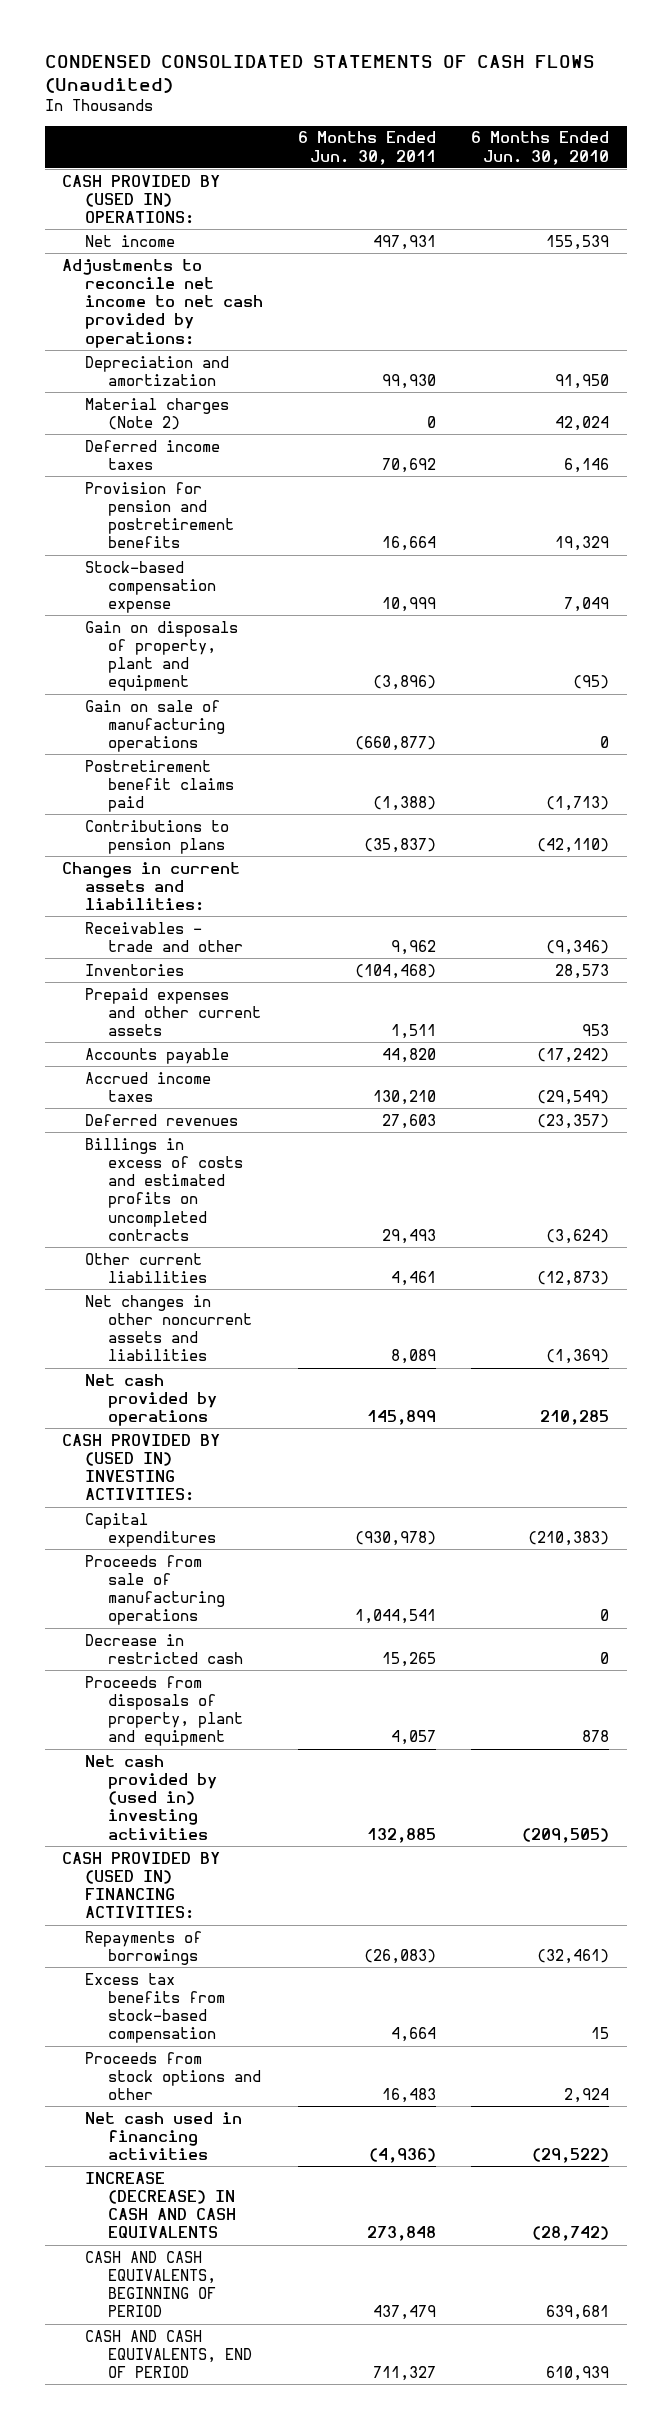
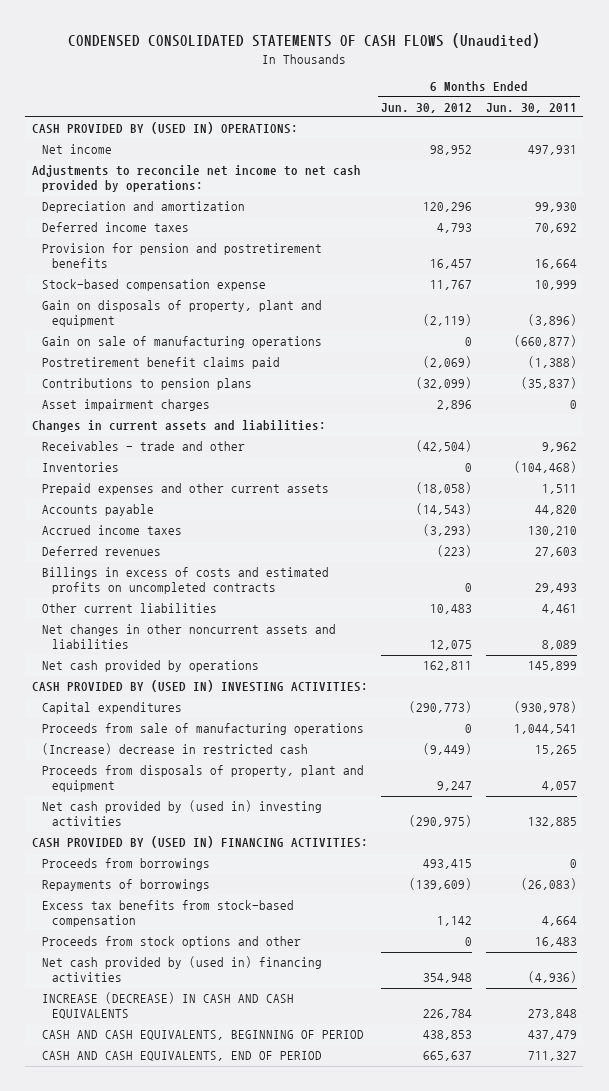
- | 6 Months Ended Jun. 30, 2011 | 6 Months Ended Jun. 30, 2010
+ | 6 Months Ended Jun. 30, 2012 | 6 Months Ended Jun. 30, 2011
- Material charges (Note 2) | 0 | 42,024
+ Asset impairment charges | 2,896 | 0
- Decrease in restricted cash | 15,265 | 0
+ (Increase) decrease in restricted cash | (9,449) | 15,265
+ Proceeds from borrowings | 493,415 | 0
- Net cash used in financing activities | (4,936) | (29,522)
+ Net cash provided by (used in) financing activities | 354,948 | (4,936)

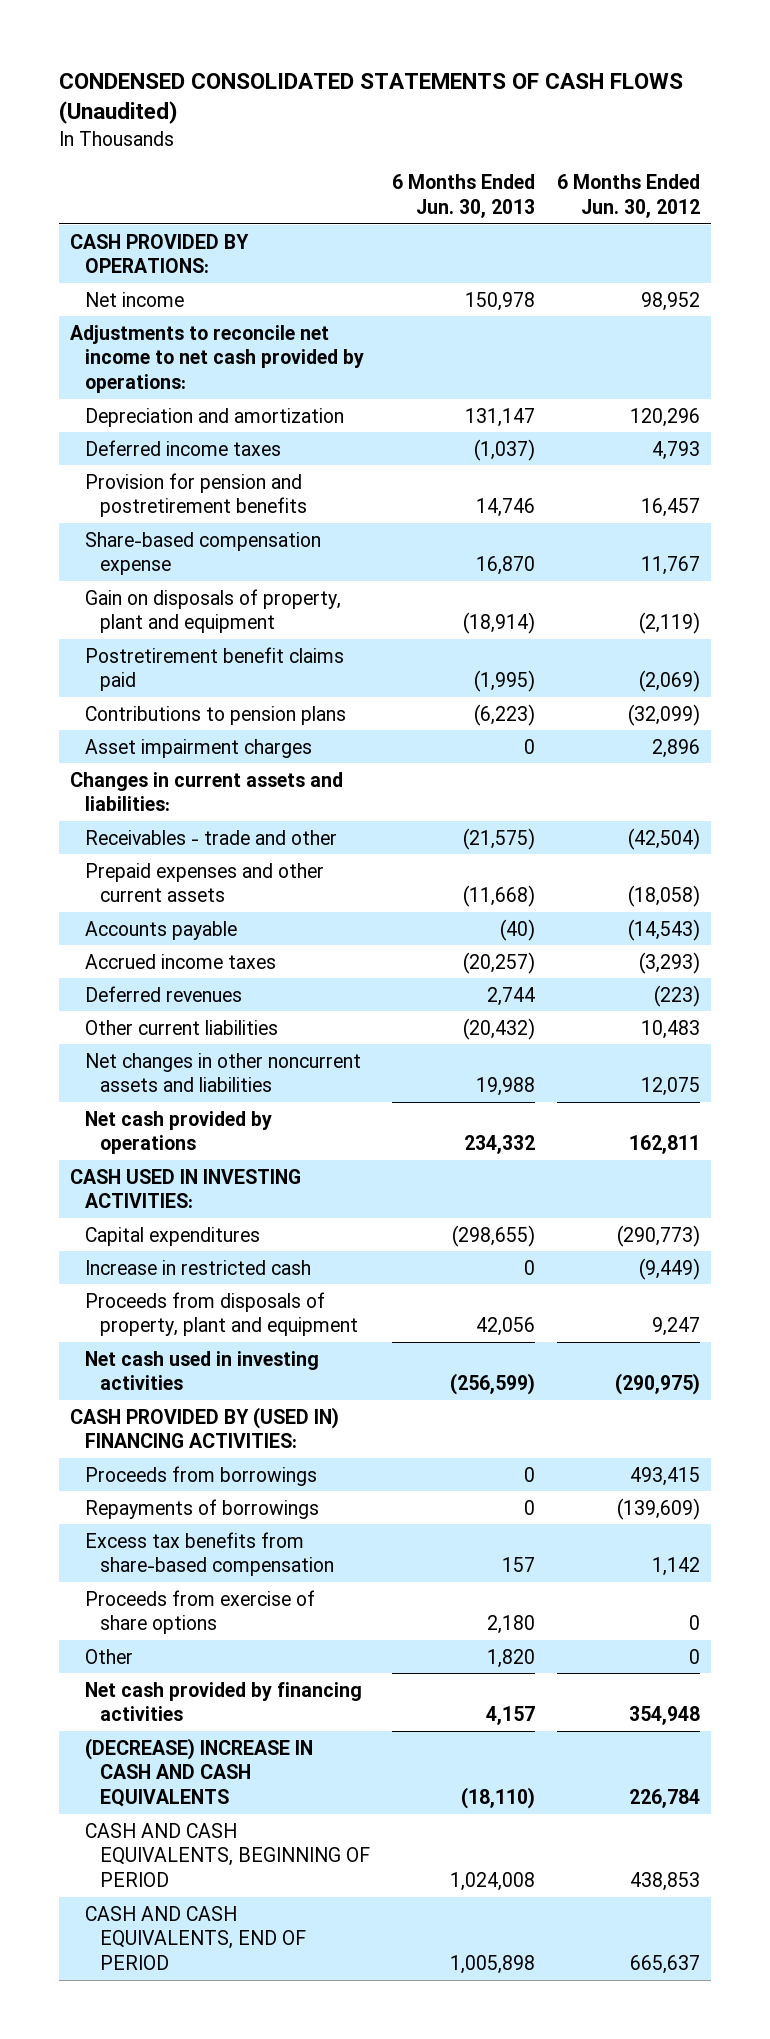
- | 6 Months Ended Jun. 30, 2012 | 6 Months Ended Jun. 30, 2011
+ | 6 Months Ended Jun. 30, 2013 | 6 Months Ended Jun. 30, 2012
- CASH PROVIDED BY (USED IN) OPERATIONS:
+ CASH PROVIDED BY OPERATIONS:
- Stock-based compensation expense | 11,767 | 10,999
+ Share-based compensation expense | 16,870 | 11,767
- Gain on sale of manufacturing operations | 0 | (660,877)
- Inventories | 0 | (104,468)
- Billings in excess of costs and estimated profits on uncompleted contracts | 0 | 29,493
- CASH PROVIDED BY (USED IN) INVESTING ACTIVITIES:
+ CASH USED IN INVESTING ACTIVITIES:
- Proceeds from sale of manufacturing operations | 0 | 1,044,541
- (Increase) decrease in restricted cash | (9,449) | 15,265
+ Increase in restricted cash | 0 | (9,449)
- Net cash provided by (used in) investing activities | (290,975) | 132,885
+ Net cash used in investing activities | (256,599) | (290,975)
- Excess tax benefits from stock-based compensation | 1,142 | 4,664
- Proceeds from stock options and other | 0 | 16,483
- Net cash provided by (used in) financing activities | 354,948 | (4,936)
- INCREASE (DECREASE) IN CASH AND CASH EQUIVALENTS | 226,784 | 273,848
+ Excess tax benefits from share-based compensation | 157 | 1,142
+ Proceeds from exercise of share options | 2,180 | 0
+ Other | 1,820 | 0
+ Net cash provided by financing activities | 4,157 | 354,948
+ (DECREASE) INCREASE IN CASH AND CASH EQUIVALENTS | (18,110) | 226,784

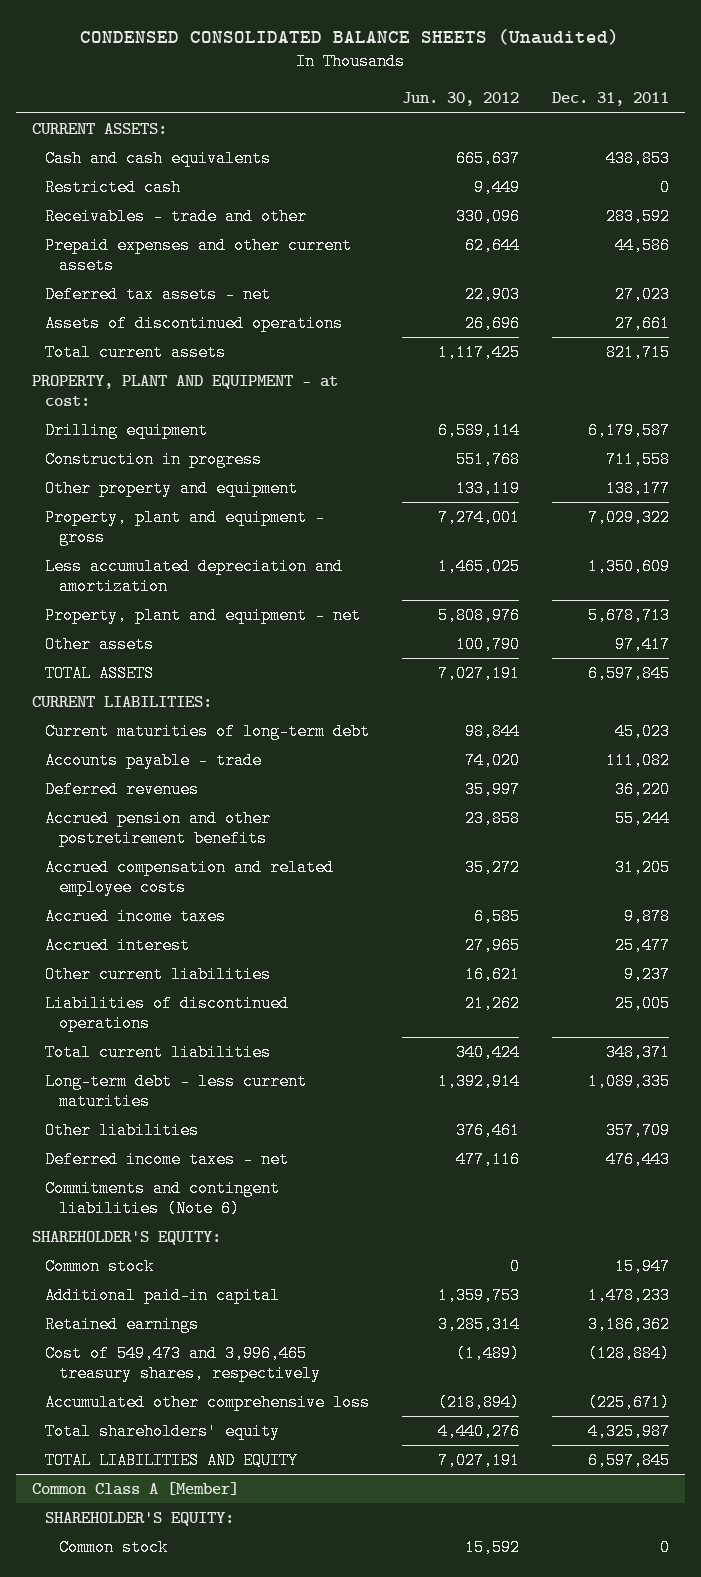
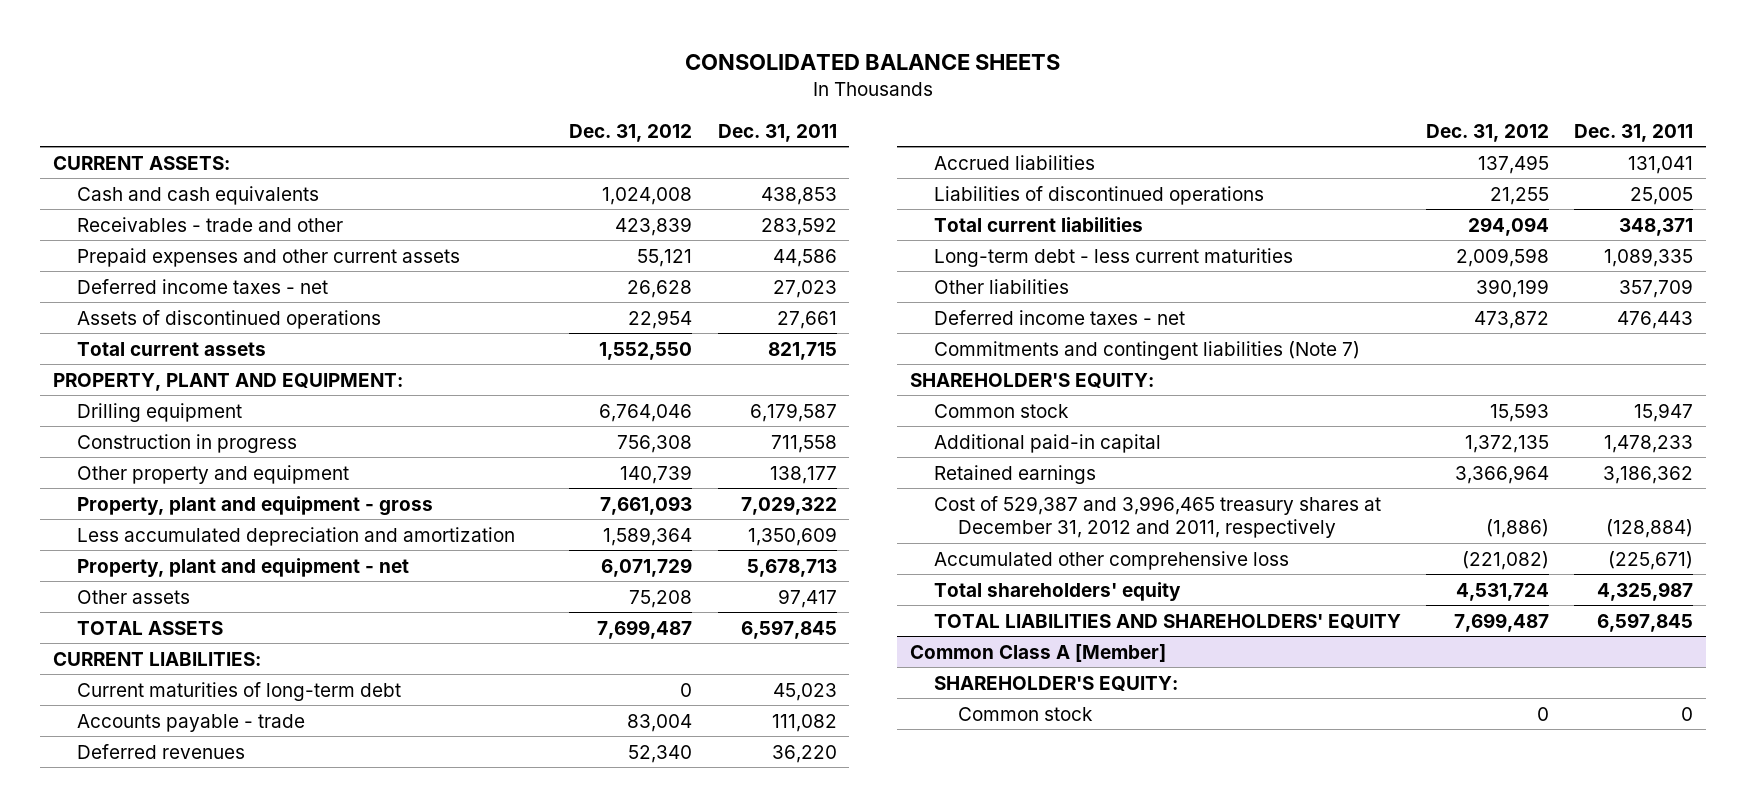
- CONDENSED CONSOLIDATED BALANCE SHEETS (Unaudited)
+ CONSOLIDATED BALANCE SHEETS
- | Jun. 30, 2012 | Dec. 31, 2011
+ | Dec. 31, 2012 | Dec. 31, 2011
- Restricted cash | 9,449 | 0
- Deferred tax assets - net | 22,903 | 27,023
+ Deferred income taxes - net | 26,628 | 27,023
- PROPERTY, PLANT AND EQUIPMENT - at cost:
+ PROPERTY, PLANT AND EQUIPMENT:
- Accrued pension and other postretirement benefits | 23,858 | 55,244
- Accrued compensation and related employee costs | 35,272 | 31,205
- Accrued income taxes | 6,585 | 9,878
- Accrued interest | 27,965 | 25,477
- Other current liabilities | 16,621 | 9,237
+ Accrued liabilities | 137,495 | 131,041
- Commitments and contingent liabilities (Note 6)
+ Commitments and contingent liabilities (Note 7)
- Cost of 549,473 and 3,996,465 treasury shares, respectively | (1,489) | (128,884)
+ Cost of 529,387 and 3,996,465 treasury shares at December 31, 2012 and 2011, respectively | (1,886) | (128,884)
- TOTAL LIABILITIES AND EQUITY | 7,027,191 | 6,597,845
+ TOTAL LIABILITIES AND SHAREHOLDERS' EQUITY | 7,699,487 | 6,597,845

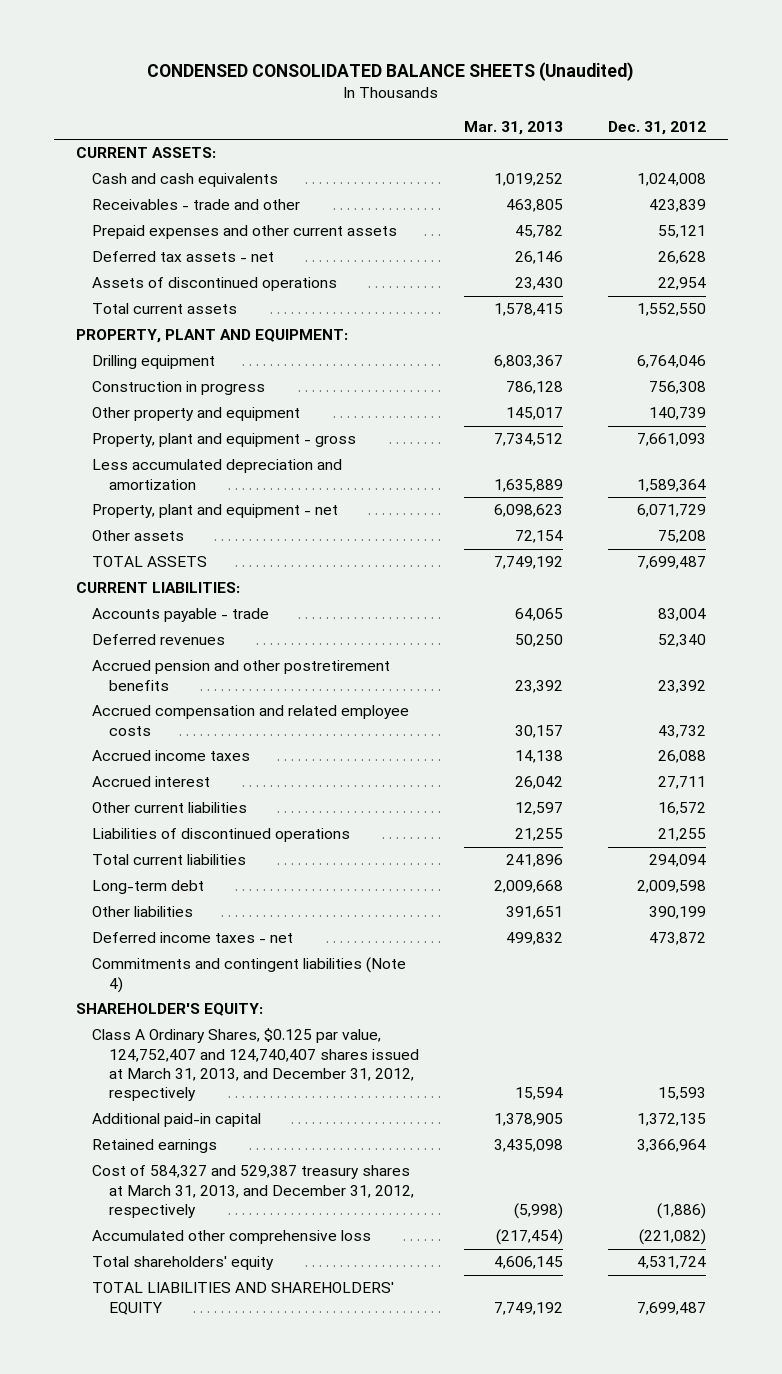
- CONSOLIDATED BALANCE SHEETS
+ CONDENSED CONSOLIDATED BALANCE SHEETS (Unaudited)
- | Dec. 31, 2012 | Dec. 31, 2011
+ | Mar. 31, 2013 | Dec. 31, 2012
- Deferred income taxes - net | 26,628 | 27,023
+ Deferred tax assets - net | 26,146 | 26,628
- Current maturities of long-term debt | 0 | 45,023
- Accrued liabilities | 137,495 | 131,041
+ Accrued pension and other postretirement benefits | 23,392 | 23,392
+ Accrued compensation and related employee costs | 30,157 | 43,732
+ Accrued income taxes | 14,138 | 26,088
+ Accrued interest | 26,042 | 27,711
+ Other current liabilities | 12,597 | 16,572
- Long-term debt - less current maturities | 2,009,598 | 1,089,335
+ Long-term debt | 2,009,668 | 2,009,598
- Commitments and contingent liabilities (Note 7)
+ Commitments and contingent liabilities (Note 4)
- Common stock | 15,593 | 15,947
+ Class A Ordinary Shares, $0.125 par value, 124,752,407 and 124,740,407 shares issued at March 31, 2013, and December 31, 2012, respectively | 15,594 | 15,593
- Cost of 529,387 and 3,996,465 treasury shares at December 31, 2012 and 2011, respectively | (1,886) | (128,884)
+ Cost of 584,327 and 529,387 treasury shares at March 31, 2013, and December 31, 2012, respectively | (5,998) | (1,886)
- Common Class A [Member]
- SHAREHOLDER'S EQUITY:
- Common stock | 0 | 0

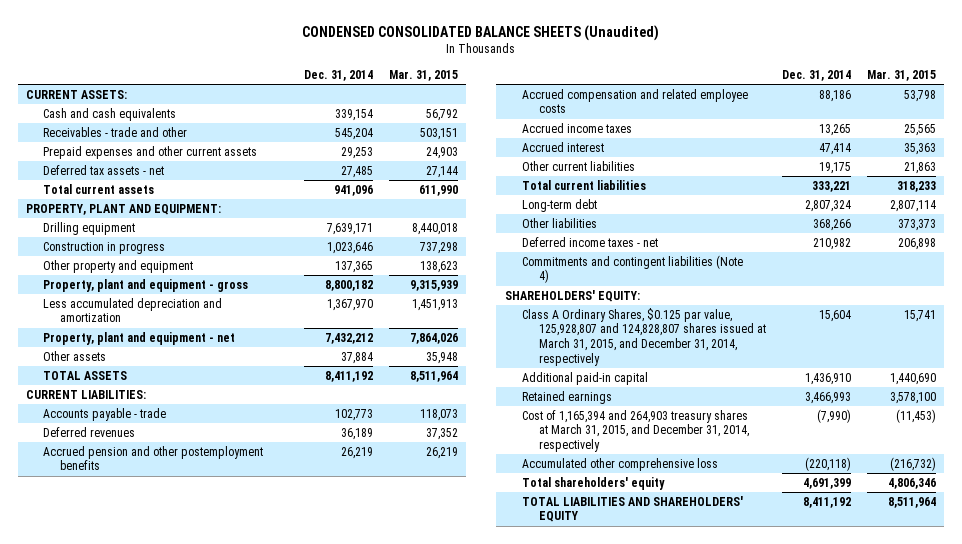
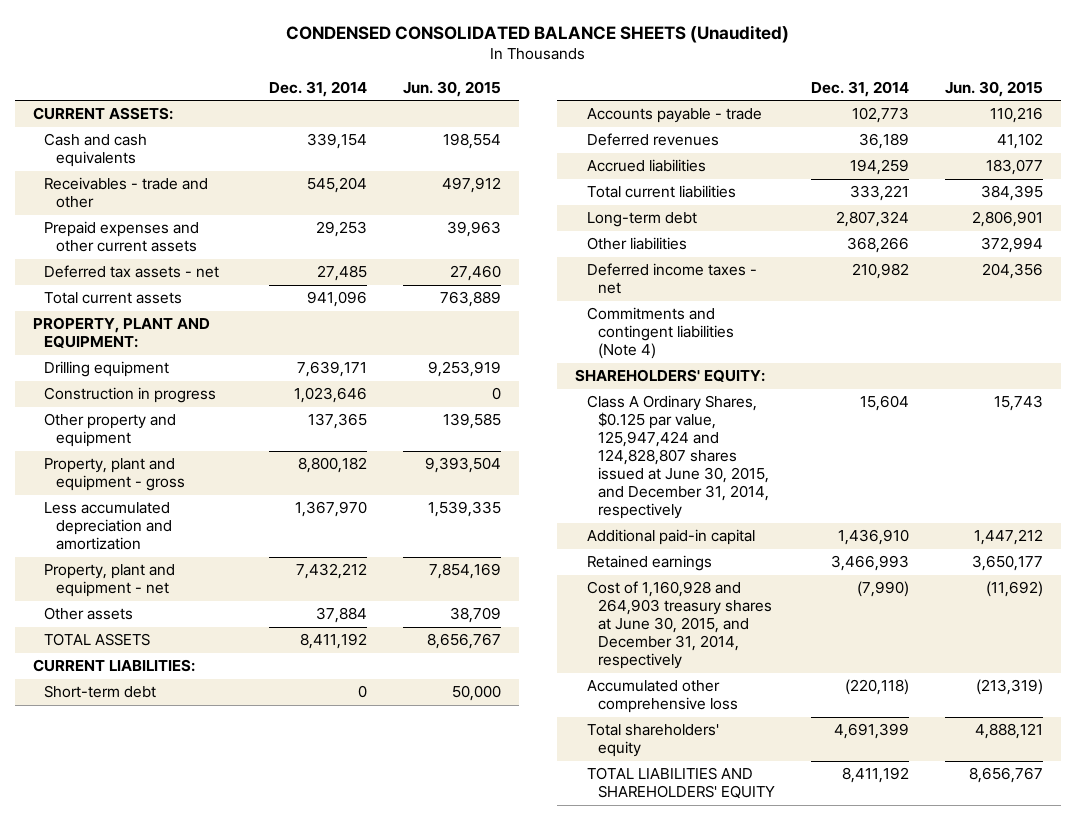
- | Dec. 31, 2014 | Mar. 31, 2015
+ | Dec. 31, 2014 | Jun. 30, 2015
+ Short-term debt | 0 | 50,000
- Accrued pension and other postemployment benefits | 26,219 | 26,219
- Accrued compensation and related employee costs | 88,186 | 53,798
- Accrued income taxes | 13,265 | 25,565
- Accrued interest | 47,414 | 35,363
- Other current liabilities | 19,175 | 21,863
+ Accrued liabilities | 194,259 | 183,077
- Class A Ordinary Shares, $0.125 par value, 125,928,807 and 124,828,807 shares issued at March 31, 2015, and December 31, 2014, respectively | 15,604 | 15,741
+ Class A Ordinary Shares, $0.125 par value, 125,947,424 and 124,828,807 shares issued at June 30, 2015, and December 31, 2014, respectively | 15,604 | 15,743
- Cost of 1,165,394 and 264,903 treasury shares at March 31, 2015, and December 31, 2014, respectively | (7,990) | (11,453)
+ Cost of 1,160,928 and 264,903 treasury shares at June 30, 2015, and December 31, 2014, respectively | (7,990) | (11,692)

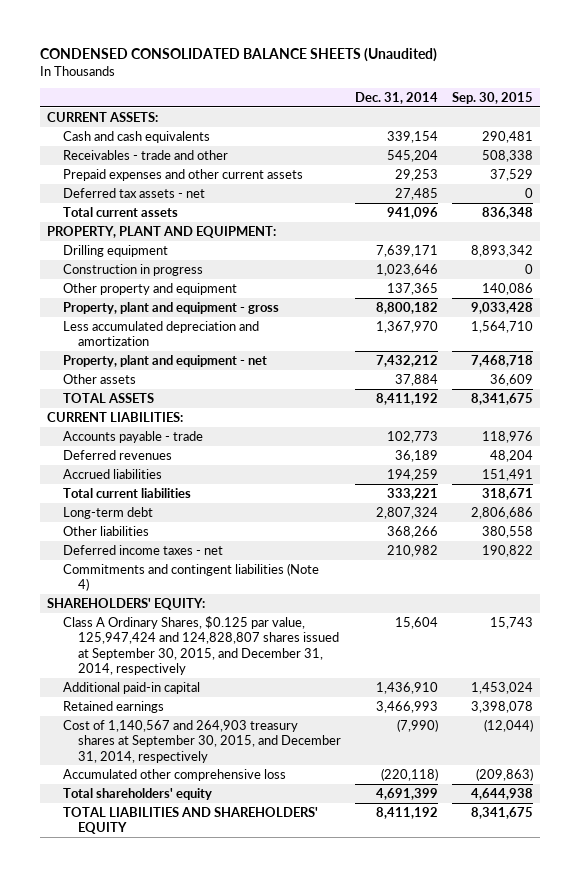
- | Dec. 31, 2014 | Jun. 30, 2015
+ | Dec. 31, 2014 | Sep. 30, 2015
- Short-term debt | 0 | 50,000
- Class A Ordinary Shares, $0.125 par value, 125,947,424 and 124,828,807 shares issued at June 30, 2015, and December 31, 2014, respectively | 15,604 | 15,743
+ Class A Ordinary Shares, $0.125 par value, 125,947,424 and 124,828,807 shares issued at September 30, 2015, and December 31, 2014, respectively | 15,604 | 15,743
- Cost of 1,160,928 and 264,903 treasury shares at June 30, 2015, and December 31, 2014, respectively | (7,990) | (11,692)
+ Cost of 1,140,567 and 264,903 treasury shares at September 30, 2015, and December 31, 2014, respectively | (7,990) | (12,044)

